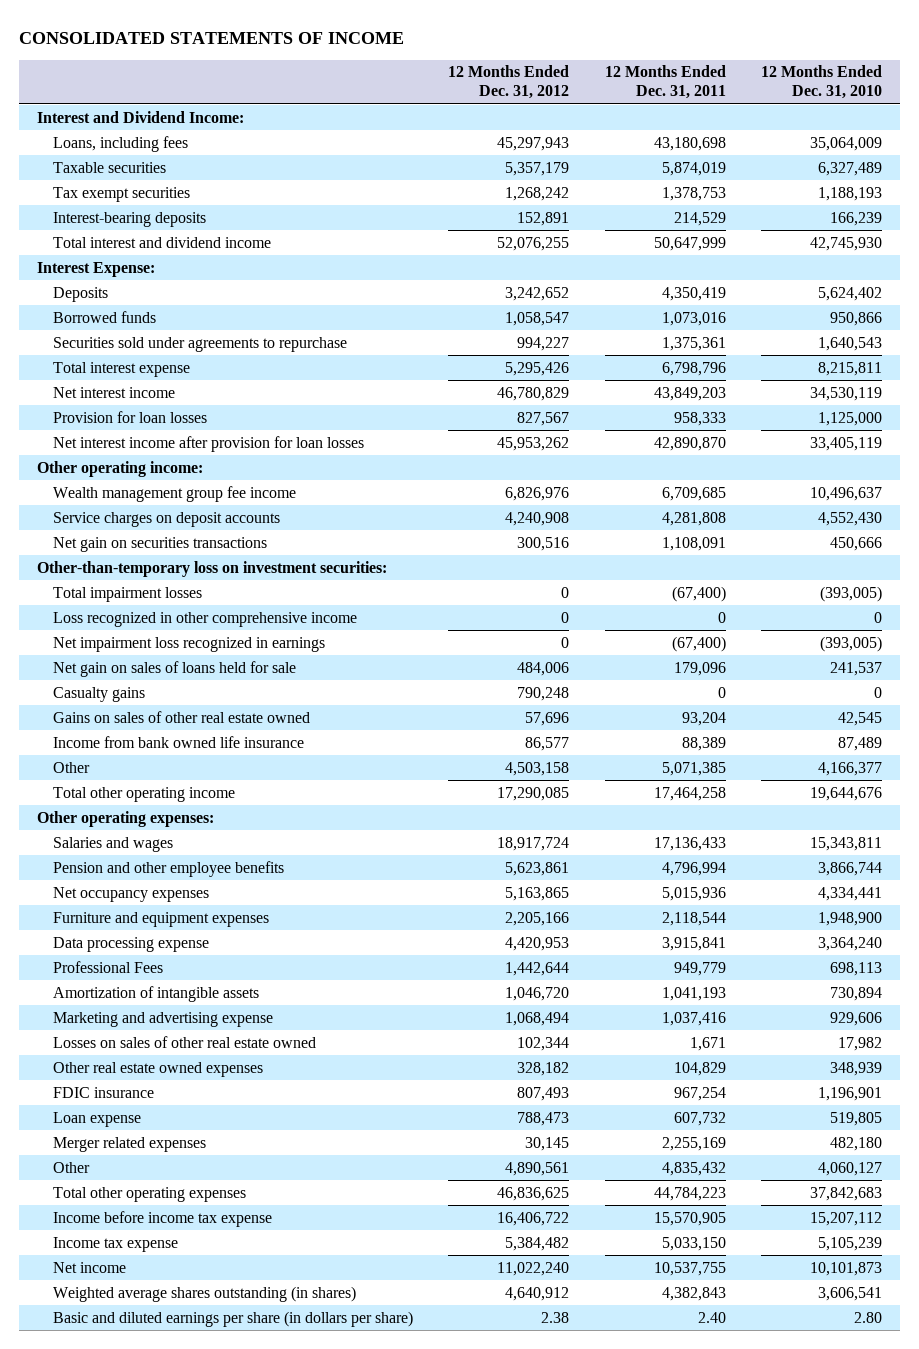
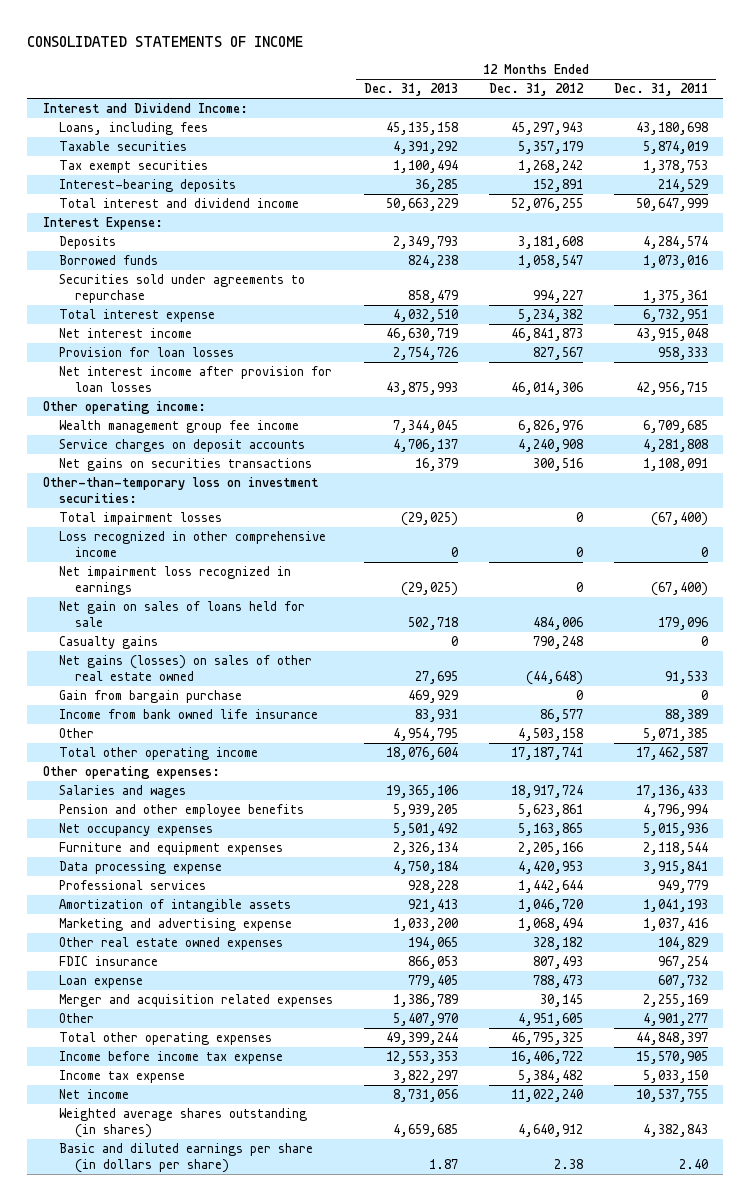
- | 12 Months Ended Dec. 31, 2012 | 12 Months Ended Dec. 31, 2011 | 12 Months Ended Dec. 31, 2010
+ | 12 Months Ended Dec. 31, 2013 | 12 Months Ended Dec. 31, 2012 | 12 Months Ended Dec. 31, 2011
- Deposits | 3,242,652 | 4,350,419 | 5,624,402
+ Deposits | 2,349,793 | 3,181,608 | 4,284,574
- Total interest expense | 5,295,426 | 6,798,796 | 8,215,811
- Net interest income | 46,780,829 | 43,849,203 | 34,530,119
+ Total interest expense | 4,032,510 | 5,234,382 | 6,732,951
+ Net interest income | 46,630,719 | 46,841,873 | 43,915,048
- Net interest income after provision for loan losses | 45,953,262 | 42,890,870 | 33,405,119
+ Net interest income after provision for loan losses | 43,875,993 | 46,014,306 | 42,956,715
- Net gain on securities transactions | 300,516 | 1,108,091 | 450,666
+ Net gains on securities transactions | 16,379 | 300,516 | 1,108,091
- Gains on sales of other real estate owned | 57,696 | 93,204 | 42,545
+ Net gains (losses) on sales of other real estate owned | 27,695 | (44,648) | 91,533
+ Gain from bargain purchase | 469,929 | 0 | 0
- Total other operating income | 17,290,085 | 17,464,258 | 19,644,676
+ Total other operating income | 18,076,604 | 17,187,741 | 17,462,587
- Professional Fees | 1,442,644 | 949,779 | 698,113
+ Professional services | 928,228 | 1,442,644 | 949,779
- Losses on sales of other real estate owned | 102,344 | 1,671 | 17,982
- Merger related expenses | 30,145 | 2,255,169 | 482,180
- Other | 4,890,561 | 4,835,432 | 4,060,127
- Total other operating expenses | 46,836,625 | 44,784,223 | 37,842,683
+ Merger and acquisition related expenses | 1,386,789 | 30,145 | 2,255,169
+ Other | 5,407,970 | 4,951,605 | 4,901,277
+ Total other operating expenses | 49,399,244 | 46,795,325 | 44,848,397

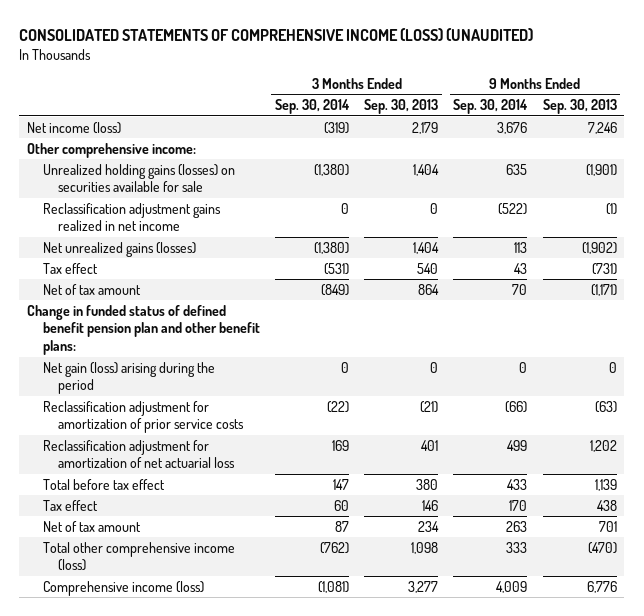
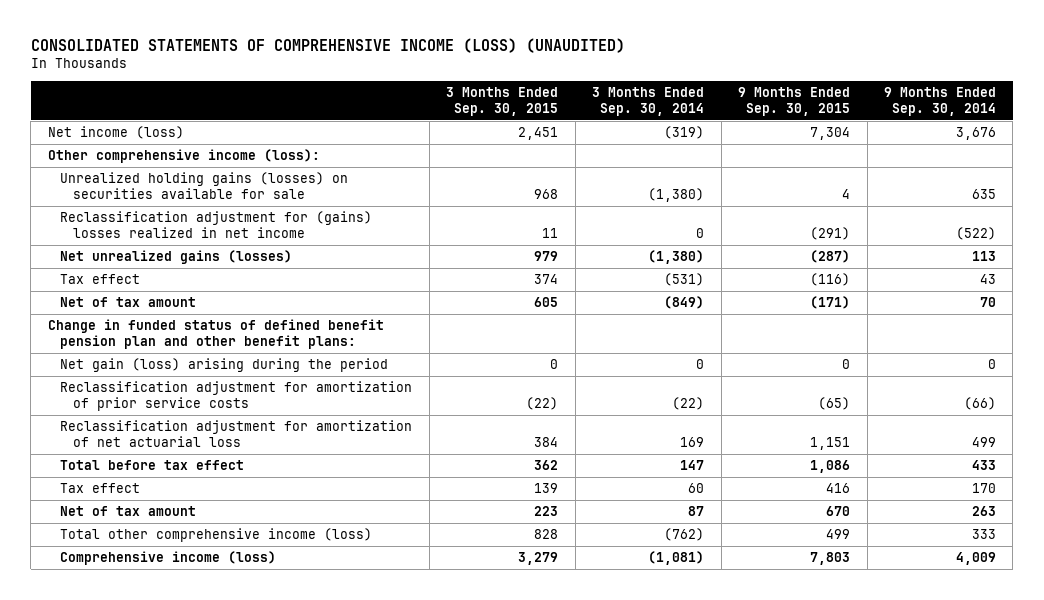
- | 3 Months Ended Sep. 30, 2014 | 3 Months Ended Sep. 30, 2013 | 9 Months Ended Sep. 30, 2014 | 9 Months Ended Sep. 30, 2013
+ | 3 Months Ended Sep. 30, 2015 | 3 Months Ended Sep. 30, 2014 | 9 Months Ended Sep. 30, 2015 | 9 Months Ended Sep. 30, 2014
- Other comprehensive income:
+ Other comprehensive income (loss):
- Reclassification adjustment gains realized in net income | 0 | 0 | (522) | (1)
+ Reclassification adjustment for (gains) losses realized in net income | 11 | 0 | (291) | (522)

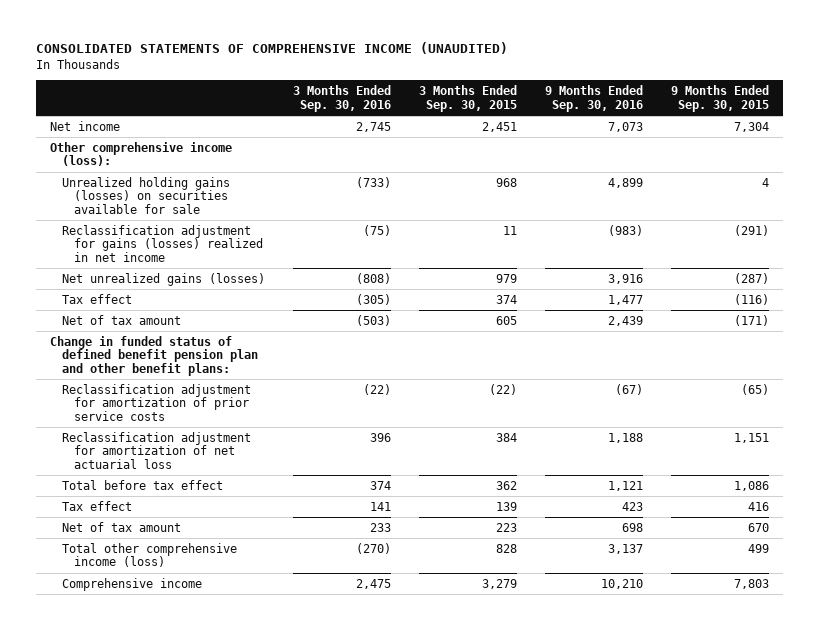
- CONSOLIDATED STATEMENTS OF COMPREHENSIVE INCOME (LOSS) (UNAUDITED)
+ CONSOLIDATED STATEMENTS OF COMPREHENSIVE INCOME (UNAUDITED)
- | 3 Months Ended Sep. 30, 2015 | 3 Months Ended Sep. 30, 2014 | 9 Months Ended Sep. 30, 2015 | 9 Months Ended Sep. 30, 2014
+ | 3 Months Ended Sep. 30, 2016 | 3 Months Ended Sep. 30, 2015 | 9 Months Ended Sep. 30, 2016 | 9 Months Ended Sep. 30, 2015
- Net income (loss) | 2,451 | (319) | 7,304 | 3,676
+ Net income | 2,745 | 2,451 | 7,073 | 7,304
- Reclassification adjustment for (gains) losses realized in net income | 11 | 0 | (291) | (522)
+ Reclassification adjustment for gains (losses) realized in net income | (75) | 11 | (983) | (291)
- Net gain (loss) arising during the period | 0 | 0 | 0 | 0
- Comprehensive income (loss) | 3,279 | (1,081) | 7,803 | 4,009
+ Comprehensive income | 2,475 | 3,279 | 10,210 | 7,803

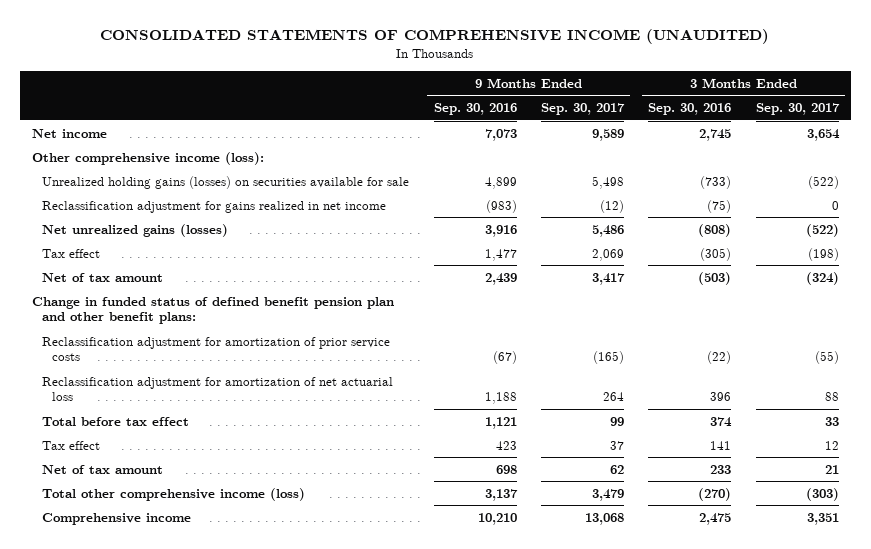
- | 3 Months Ended Sep. 30, 2016 | 3 Months Ended Sep. 30, 2015 | 9 Months Ended Sep. 30, 2016 | 9 Months Ended Sep. 30, 2015
+ | 9 Months Ended Sep. 30, 2016 | 9 Months Ended Sep. 30, 2017 | 3 Months Ended Sep. 30, 2016 | 3 Months Ended Sep. 30, 2017
- Reclassification adjustment for gains (losses) realized in net income | (75) | 11 | (983) | (291)
+ Reclassification adjustment for gains realized in net income | (983) | (12) | (75) | 0

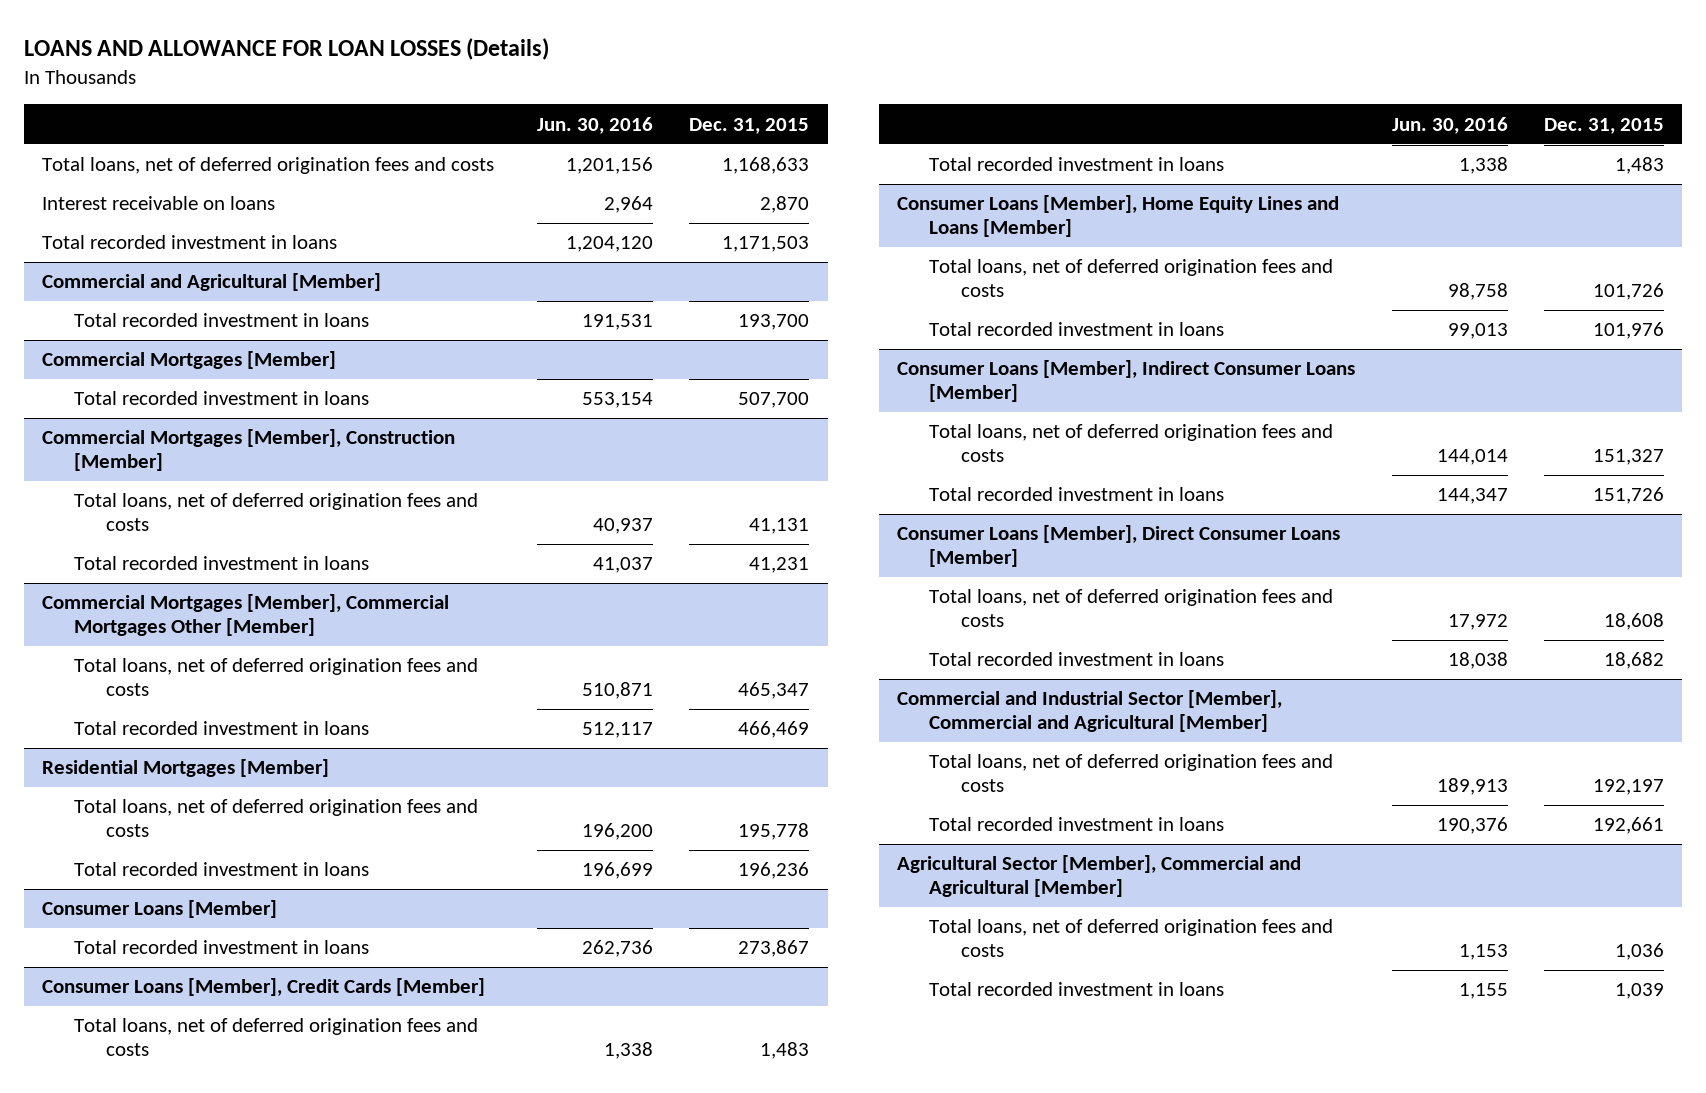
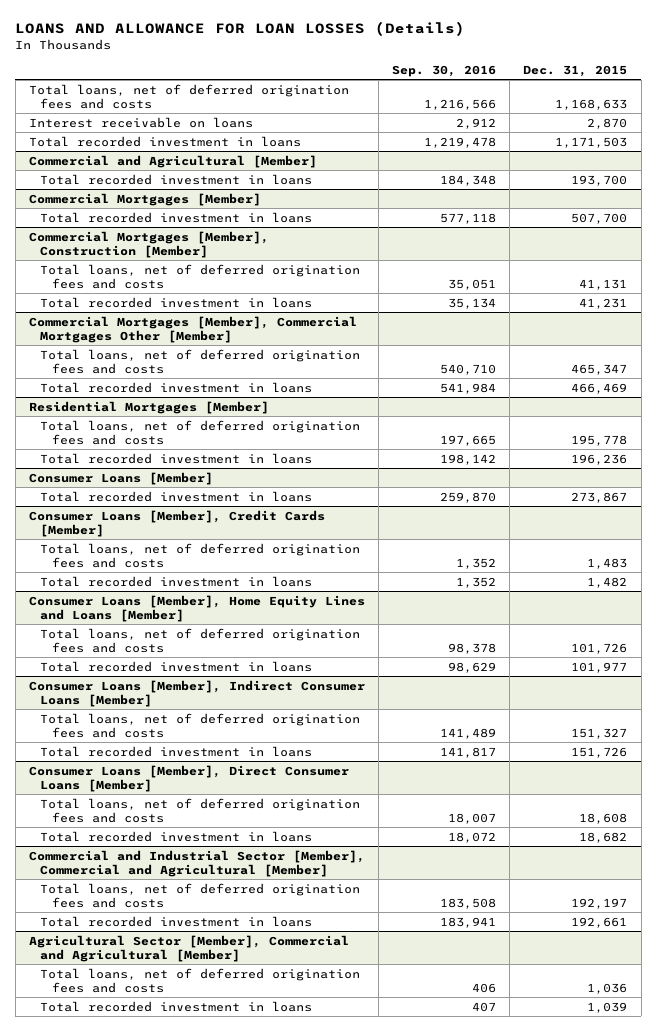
- | Jun. 30, 2016 | Dec. 31, 2015
+ | Sep. 30, 2016 | Dec. 31, 2015
@ Consumer Loans [Member], Credit Cards [Member]
- Total recorded investment in loans | 1,338 | 1,483
+ Total recorded investment in loans | 1,352 | 1,482
@ Consumer Loans [Member], Home Equity Lines and Loans [Member]
- Total recorded investment in loans | 99,013 | 101,976
+ Total recorded investment in loans | 98,629 | 101,977

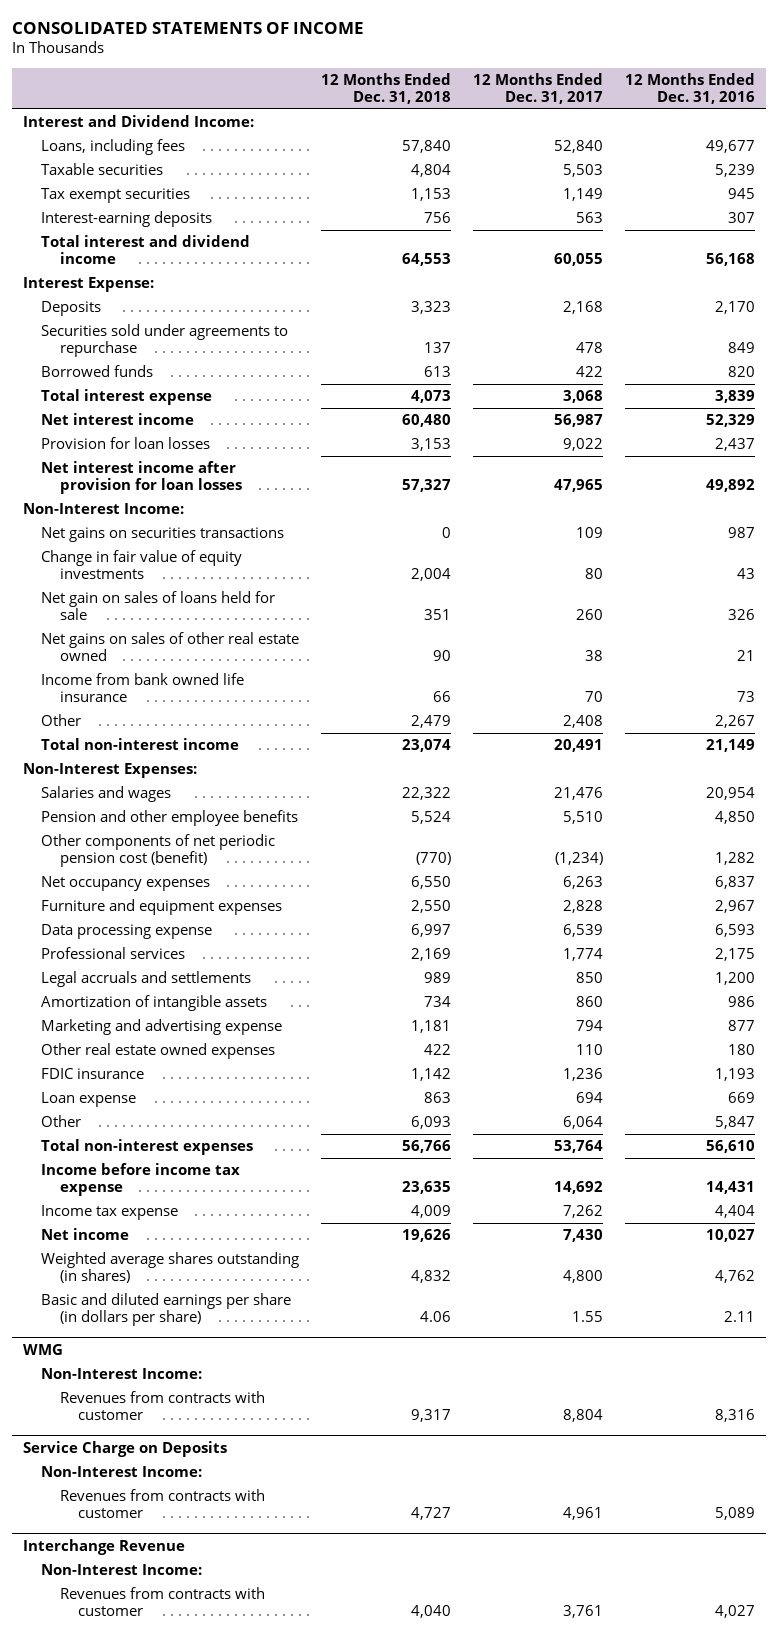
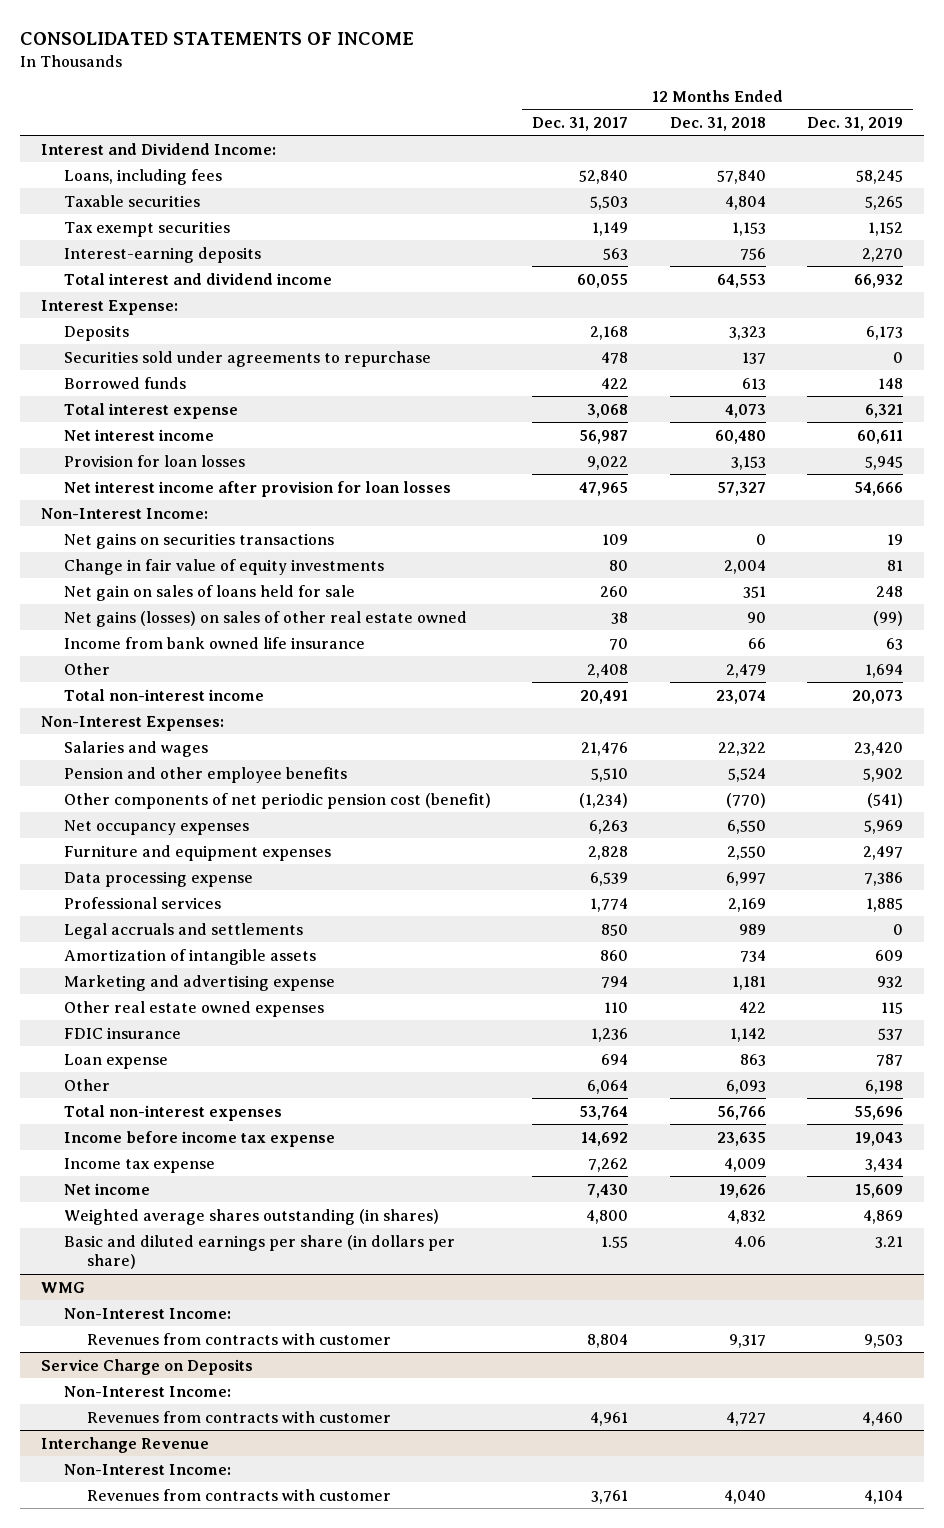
- | 12 Months Ended Dec. 31, 2018 | 12 Months Ended Dec. 31, 2017 | 12 Months Ended Dec. 31, 2016
+ | 12 Months Ended Dec. 31, 2017 | 12 Months Ended Dec. 31, 2018 | 12 Months Ended Dec. 31, 2019
- Net gains on sales of other real estate owned | 90 | 38 | 21
+ Net gains (losses) on sales of other real estate owned | 38 | 90 | (99)

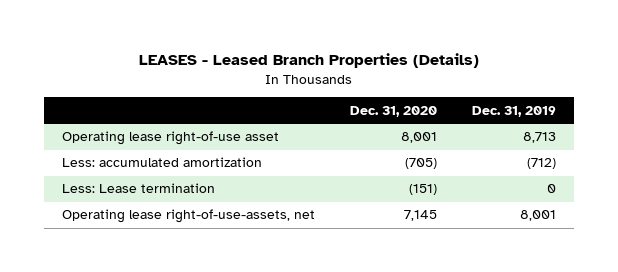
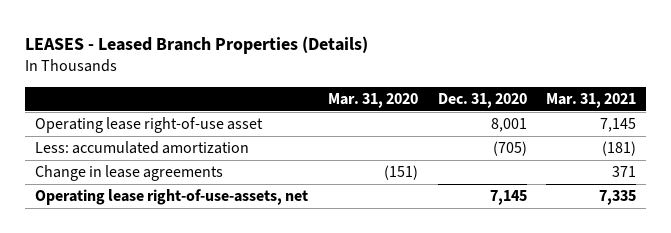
- | Dec. 31, 2020 | Dec. 31, 2019
+ | Mar. 31, 2020 | Dec. 31, 2020 | Mar. 31, 2021
- Less: Lease termination | (151) | 0
+ Change in lease agreements | (151) | | 371

